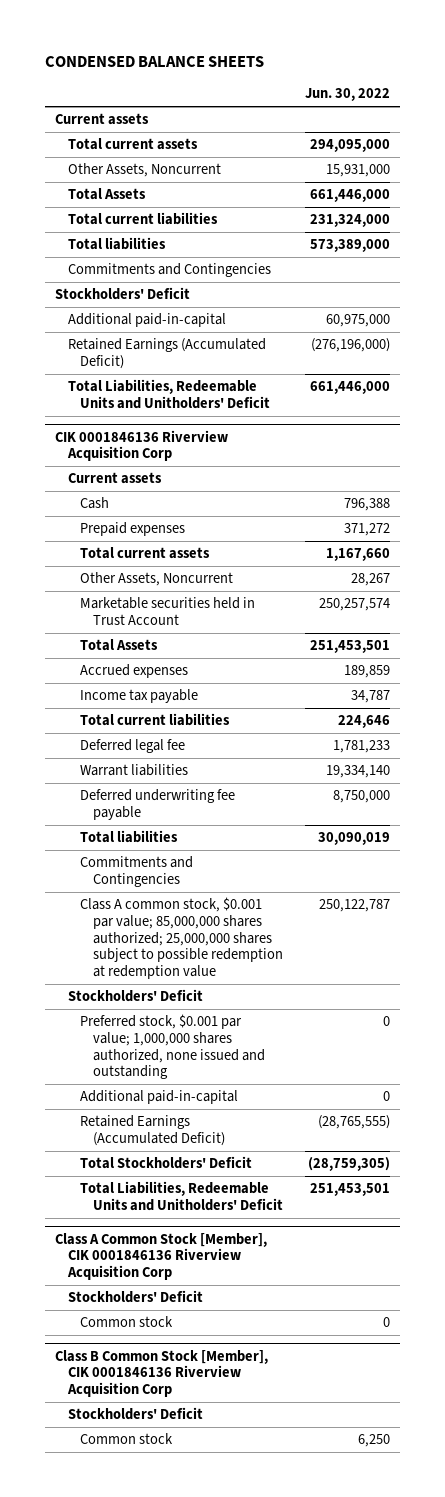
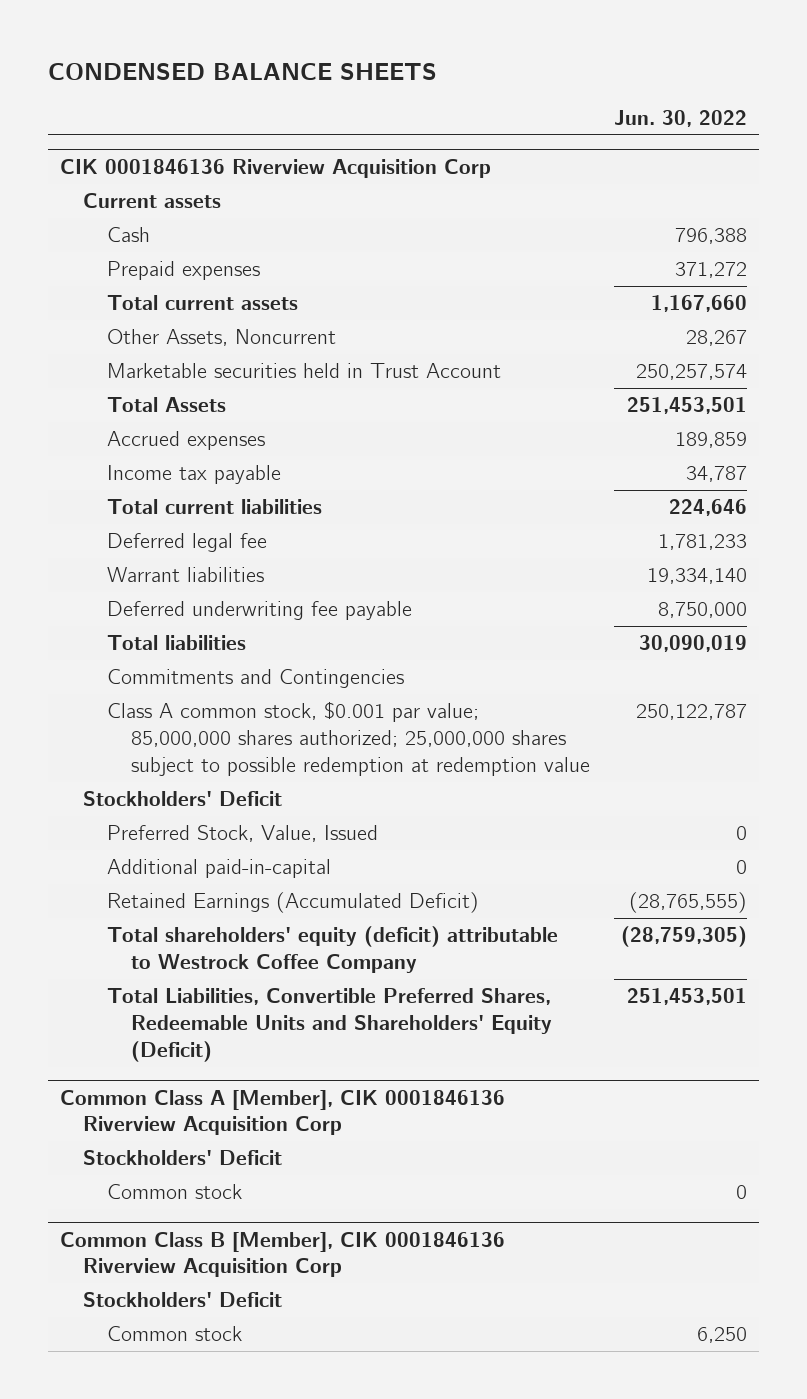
- Current assets
- Total current assets | 294,095,000
- Other Assets, Noncurrent | 15,931,000
- Total Assets | 661,446,000
- Total current liabilities | 231,324,000
- Total liabilities | 573,389,000
- Commitments and Contingencies
- Stockholders' Deficit
- Additional paid-in-capital | 60,975,000
- Retained Earnings (Accumulated Deficit) | (276,196,000)
- Total Liabilities, Redeemable Units and Unitholders' Deficit | 661,446,000
@ CIK 0001846136 Riverview Acquisition Corp
- Preferred stock, $0.001 par value; 1,000,000 shares authorized, none issued and outstanding | 0
+ Preferred Stock, Value, Issued | 0
- Total Stockholders' Deficit | (28,759,305)
- Total Liabilities, Redeemable Units and Unitholders' Deficit | 251,453,501
- Class A Common Stock [Member], CIK 0001846136 Riverview Acquisition Corp
@ CIK 0001846136 Riverview Acquisition Corp
+ Total shareholders' equity (deficit) attributable to Westrock Coffee Company | (28,759,305)
+ Total Liabilities, Convertible Preferred Shares, Redeemable Units and Shareholders' Equity (Deficit) | 251,453,501
+ Common Class A [Member], CIK 0001846136 Riverview Acquisition Corp
- Class B Common Stock [Member], CIK 0001846136 Riverview Acquisition Corp
+ Common Class B [Member], CIK 0001846136 Riverview Acquisition Corp

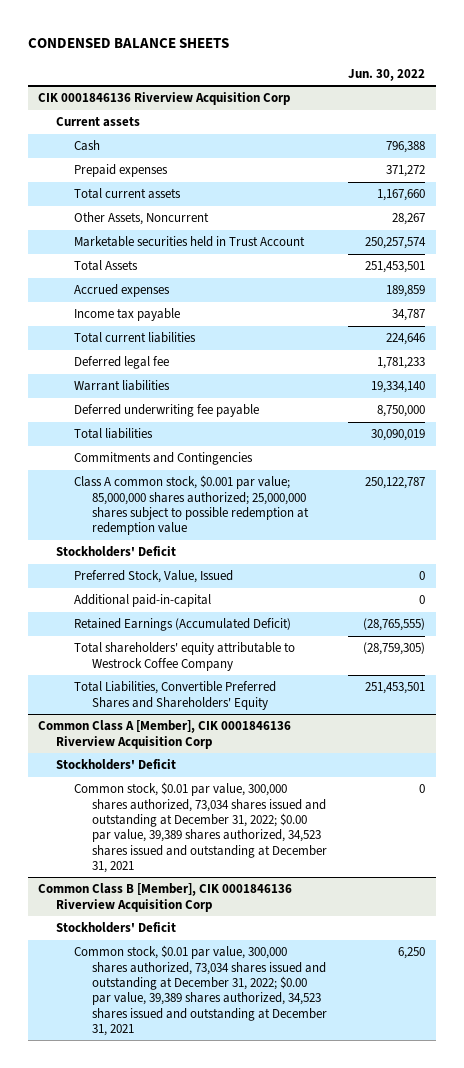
@ CIK 0001846136 Riverview Acquisition Corp
- Total shareholders' equity (deficit) attributable to Westrock Coffee Company | (28,759,305)
- Total Liabilities, Convertible Preferred Shares, Redeemable Units and Shareholders' Equity (Deficit) | 251,453,501
+ Total shareholders' equity attributable to Westrock Coffee Company | (28,759,305)
+ Total Liabilities, Convertible Preferred Shares and Shareholders' Equity | 251,453,501
@ Common Class A [Member], CIK 0001846136 Riverview Acquisition Corp
- Common stock | 0
+ Common stock, $0.01 par value, 300,000 shares authorized, 73,034 shares issued and outstanding at December 31, 2022; $0.00 par value, 39,389 shares authorized, 34,523 shares issued and outstanding at December 31, 2021 | 0
@ Common Class B [Member], CIK 0001846136 Riverview Acquisition Corp
- Common stock | 6,250
+ Common stock, $0.01 par value, 300,000 shares authorized, 73,034 shares issued and outstanding at December 31, 2022; $0.00 par value, 39,389 shares authorized, 34,523 shares issued and outstanding at December 31, 2021 | 6,250

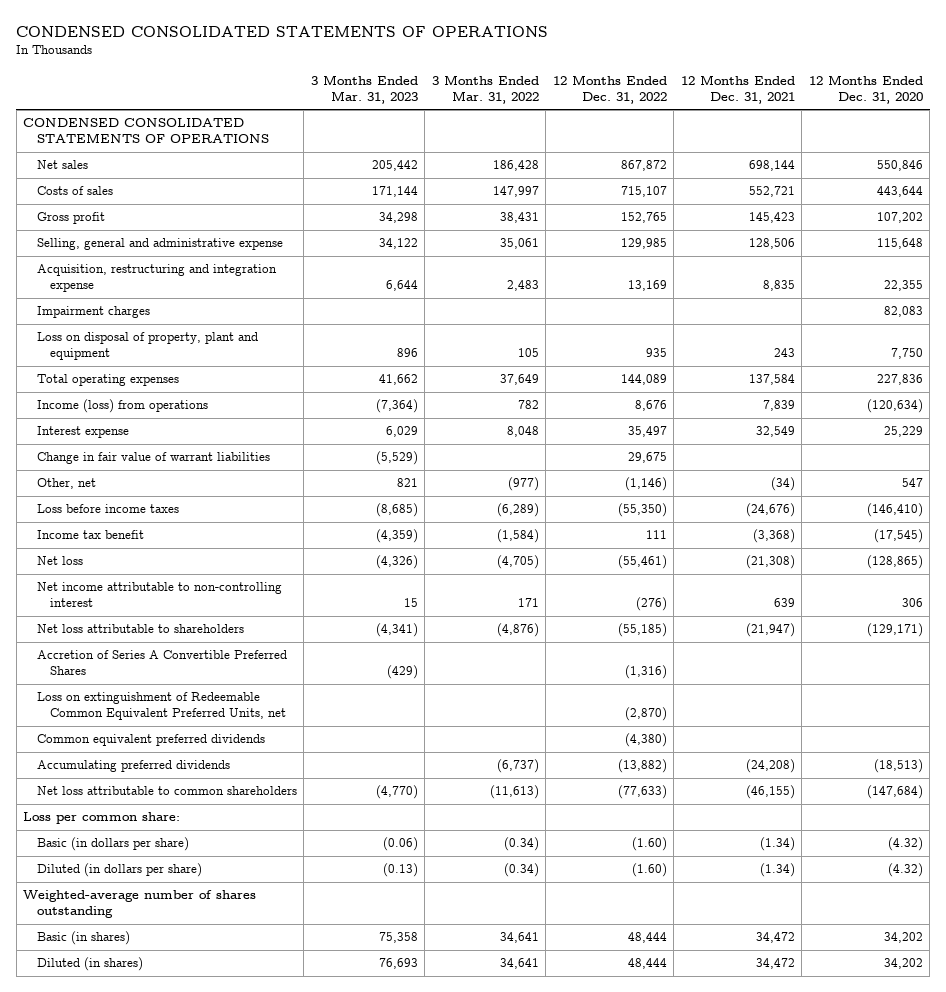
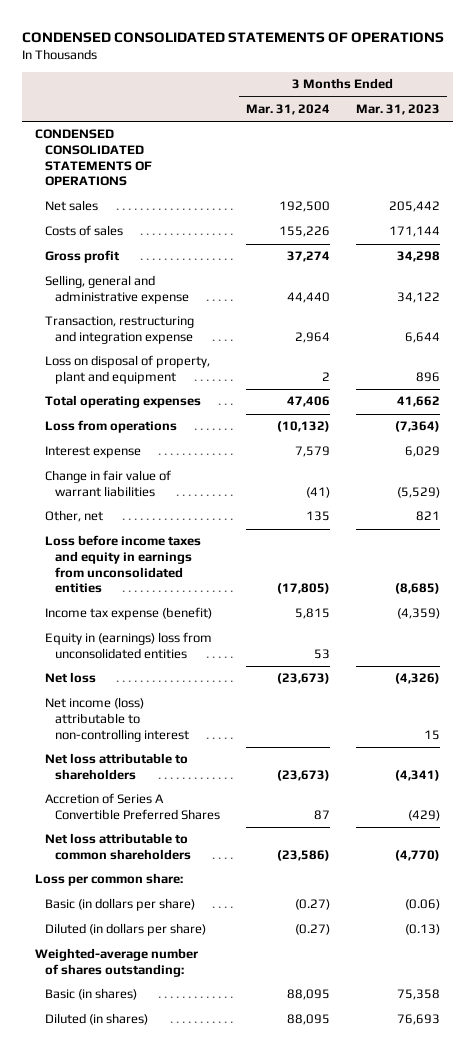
- | 3 Months Ended Mar. 31, 2023 | 3 Months Ended Mar. 31, 2022 | 12 Months Ended Dec. 31, 2022 | 12 Months Ended Dec. 31, 2021 | 12 Months Ended Dec. 31, 2020
+ | 3 Months Ended Mar. 31, 2024 | 3 Months Ended Mar. 31, 2023
- Acquisition, restructuring and integration expense | 6,644 | 2,483 | 13,169 | 8,835 | 22,355
- Impairment charges | | | | | 82,083
+ Transaction, restructuring and integration expense | 2,964 | 6,644
- Income (loss) from operations | (7,364) | 782 | 8,676 | 7,839 | (120,634)
+ Loss from operations | (10,132) | (7,364)
- Loss before income taxes | (8,685) | (6,289) | (55,350) | (24,676) | (146,410)
- Income tax benefit | (4,359) | (1,584) | 111 | (3,368) | (17,545)
+ Loss before income taxes and equity in earnings from unconsolidated entities | (17,805) | (8,685)
+ Income tax expense (benefit) | 5,815 | (4,359)
+ Equity in (earnings) loss from unconsolidated entities | 53 |
- Net income attributable to non-controlling interest | 15 | 171 | (276) | 639 | 306
+ Net income (loss) attributable to non-controlling interest | | 15
- Loss on extinguishment of Redeemable Common Equivalent Preferred Units, net | | | (2,870) | |
- Common equivalent preferred dividends | | | (4,380) | |
- Accumulating preferred dividends | | (6,737) | (13,882) | (24,208) | (18,513)
- Weighted-average number of shares outstanding
+ Weighted-average number of shares outstanding:

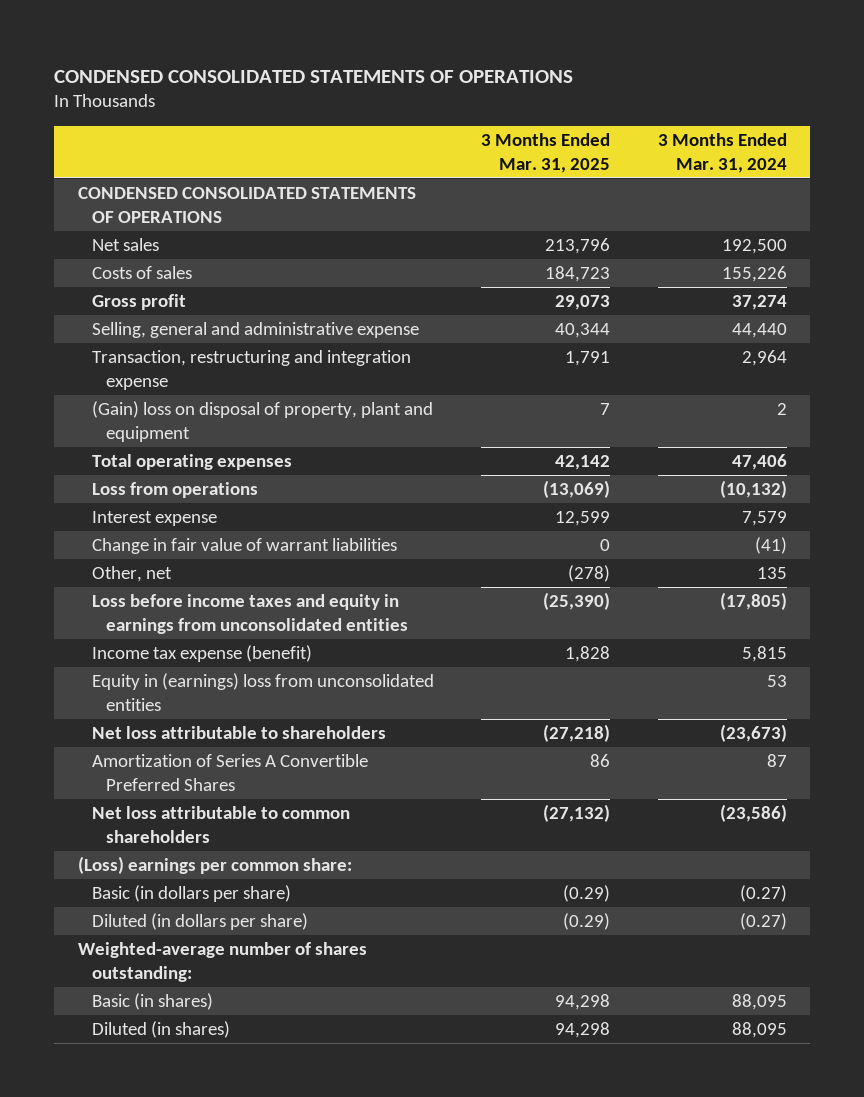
- | 3 Months Ended Mar. 31, 2024 | 3 Months Ended Mar. 31, 2023
+ | 3 Months Ended Mar. 31, 2025 | 3 Months Ended Mar. 31, 2024
- Loss on disposal of property, plant and equipment | 2 | 896
+ (Gain) loss on disposal of property, plant and equipment | 7 | 2
- Net loss | (23,673) | (4,326)
- Net income (loss) attributable to non-controlling interest | | 15
- Accretion of Series A Convertible Preferred Shares | 87 | (429)
+ Amortization of Series A Convertible Preferred Shares | 86 | 87
- Loss per common share:
+ (Loss) earnings per common share:

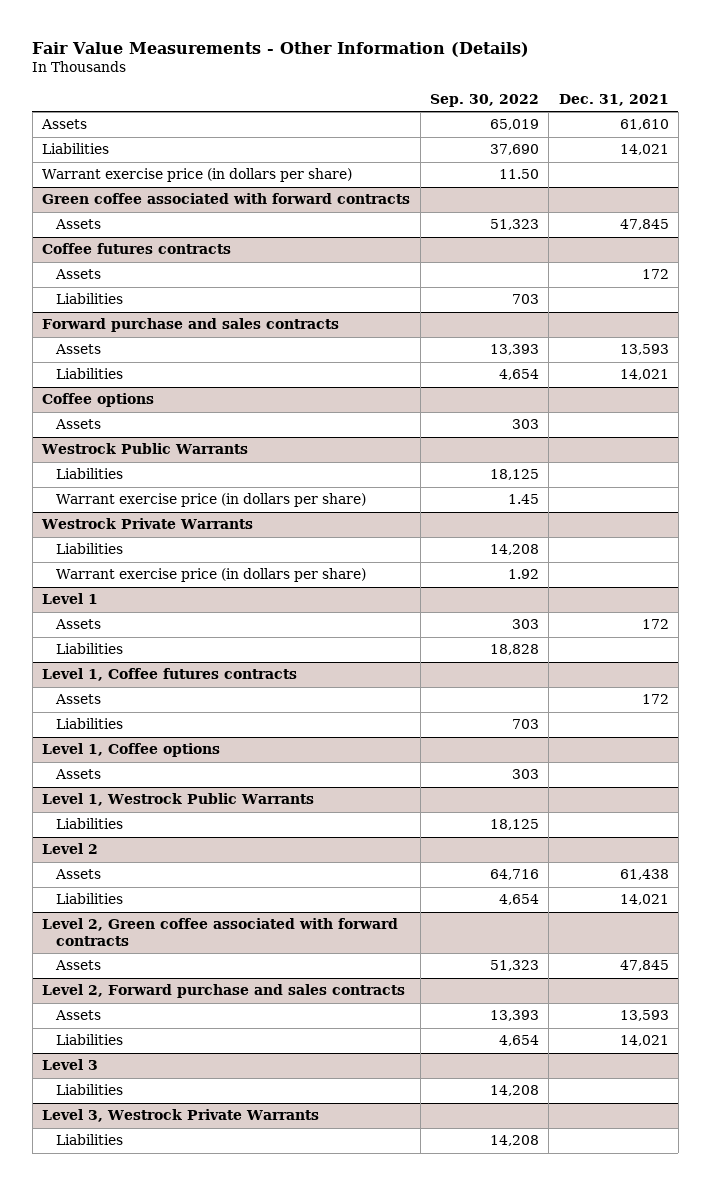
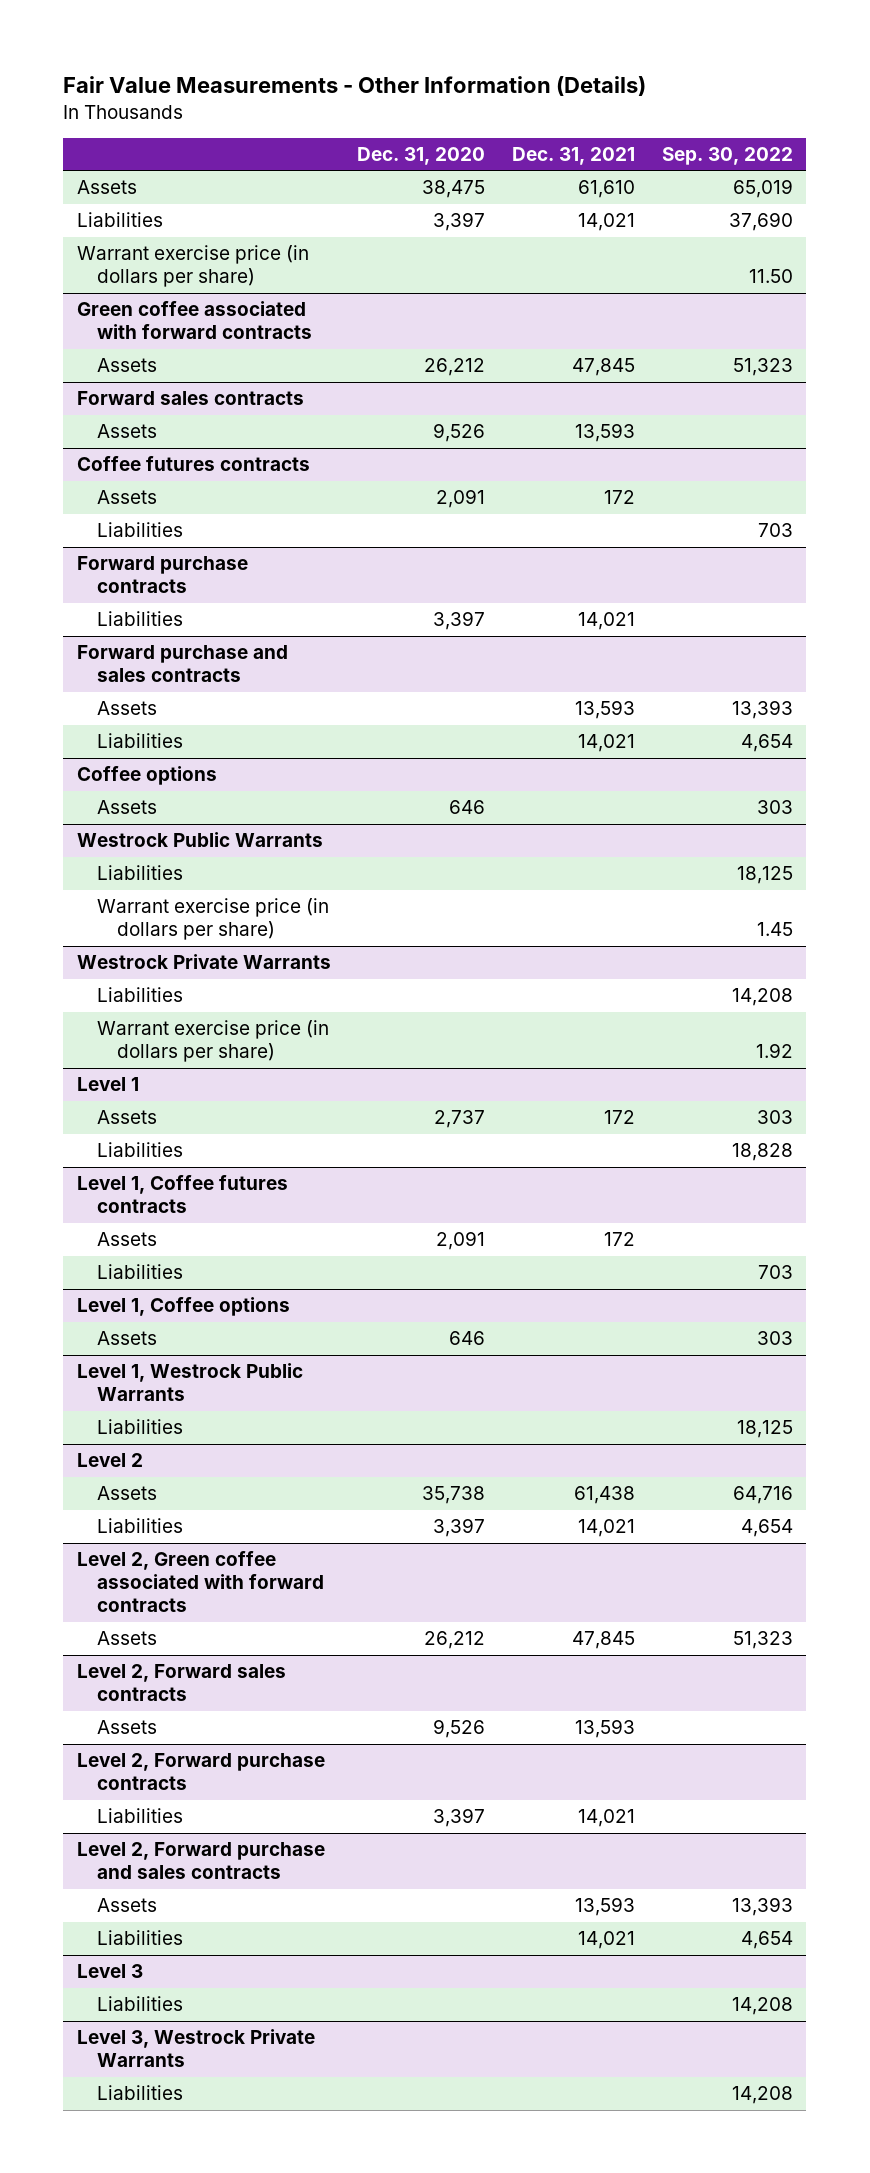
- | Sep. 30, 2022 | Dec. 31, 2021
+ | Dec. 31, 2020 | Dec. 31, 2021 | Sep. 30, 2022
+ Forward sales contracts
+ Assets | 9,526 | 13,593 |
+ Forward purchase contracts
+ Liabilities | 3,397 | 14,021 |
+ Level 2, Forward sales contracts
+ Assets | 9,526 | 13,593 |
+ Level 2, Forward purchase contracts
+ Liabilities | 3,397 | 14,021 |

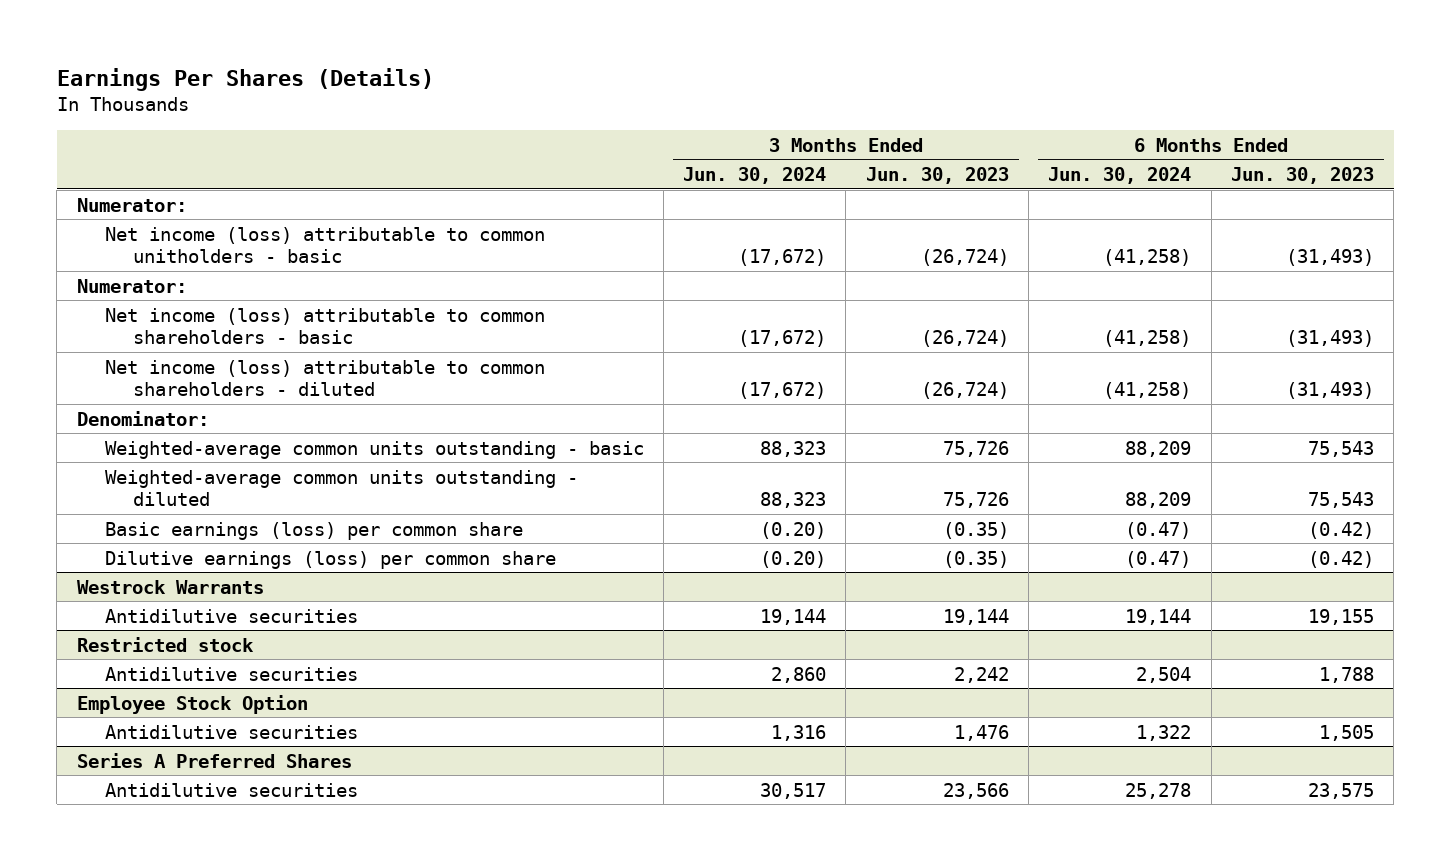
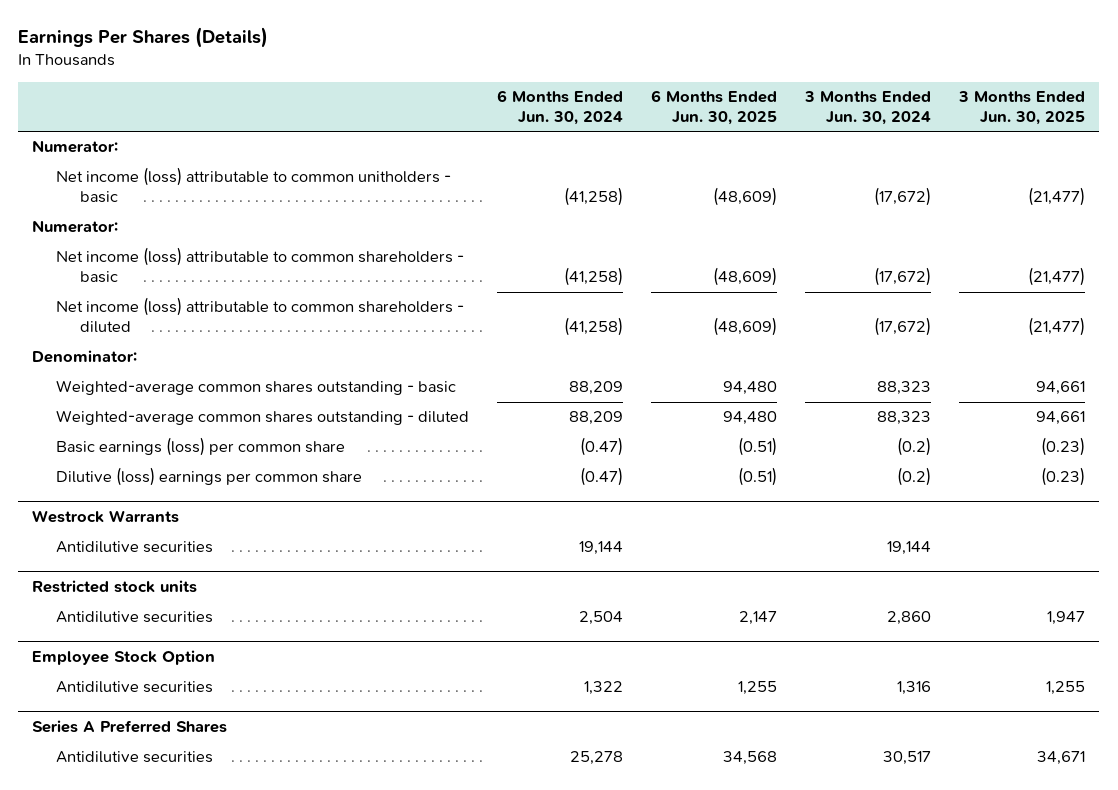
- | 3 Months Ended Jun. 30, 2024 | 3 Months Ended Jun. 30, 2023 | 6 Months Ended Jun. 30, 2024 | 6 Months Ended Jun. 30, 2023
+ | 6 Months Ended Jun. 30, 2024 | 6 Months Ended Jun. 30, 2025 | 3 Months Ended Jun. 30, 2024 | 3 Months Ended Jun. 30, 2025
- Weighted-average common units outstanding - basic | 88,323 | 75,726 | 88,209 | 75,543
- Weighted-average common units outstanding - diluted | 88,323 | 75,726 | 88,209 | 75,543
- Basic earnings (loss) per common share | (0.20) | (0.35) | (0.47) | (0.42)
- Dilutive earnings (loss) per common share | (0.20) | (0.35) | (0.47) | (0.42)
+ Weighted-average common shares outstanding - basic | 88,209 | 94,480 | 88,323 | 94,661
+ Weighted-average common shares outstanding - diluted | 88,209 | 94,480 | 88,323 | 94,661
+ Basic earnings (loss) per common share | (0.47) | (0.51) | (0.2) | (0.23)
+ Dilutive (loss) earnings per common share | (0.47) | (0.51) | (0.2) | (0.23)
- Restricted stock
+ Restricted stock units

